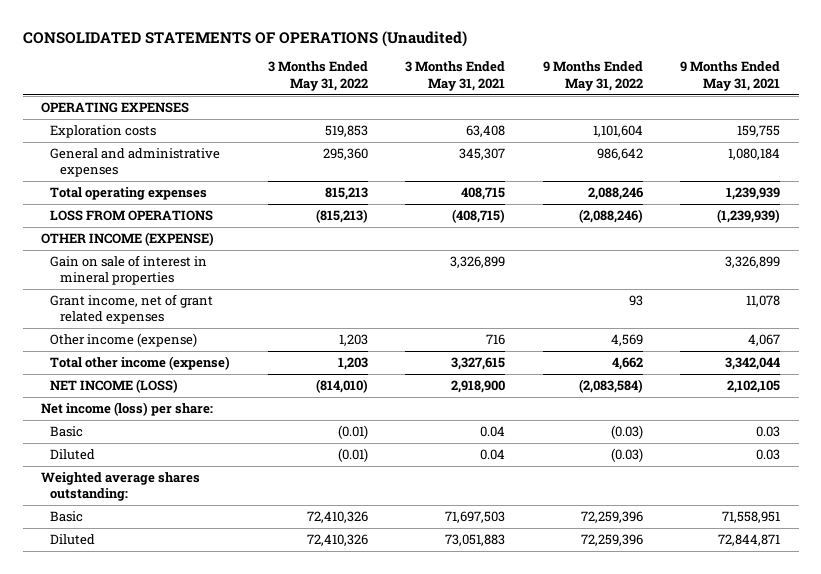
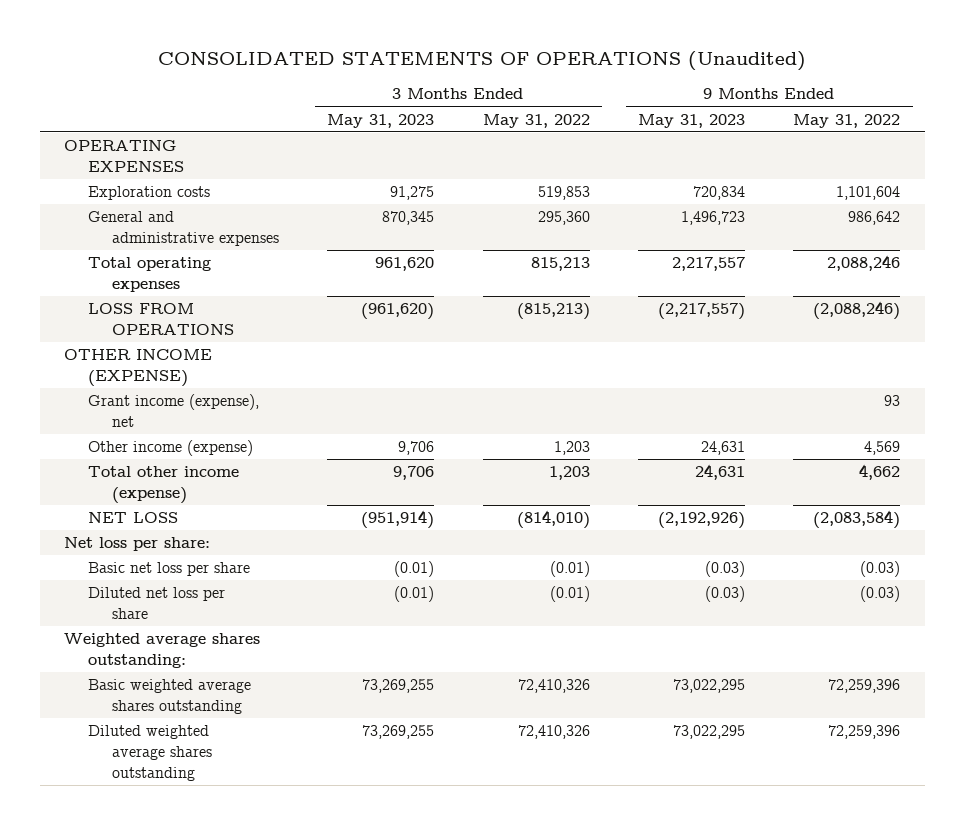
- | 3 Months Ended May 31, 2022 | 3 Months Ended May 31, 2021 | 9 Months Ended May 31, 2022 | 9 Months Ended May 31, 2021
+ | 3 Months Ended May 31, 2023 | 3 Months Ended May 31, 2022 | 9 Months Ended May 31, 2023 | 9 Months Ended May 31, 2022
- Gain on sale of interest in mineral properties | | 3,326,899 | | 3,326,899
- Grant income, net of grant related expenses | | | 93 | 11,078
+ Grant income (expense), net | | | | 93
- NET INCOME (LOSS) | (814,010) | 2,918,900 | (2,083,584) | 2,102,105
- Net income (loss) per share:
- Basic | (0.01) | 0.04 | (0.03) | 0.03
- Diluted | (0.01) | 0.04 | (0.03) | 0.03
+ NET LOSS | (951,914) | (814,010) | (2,192,926) | (2,083,584)
+ Net loss per share:
+ Basic net loss per share | (0.01) | (0.01) | (0.03) | (0.03)
+ Diluted net loss per share | (0.01) | (0.01) | (0.03) | (0.03)
- Basic | 72,410,326 | 71,697,503 | 72,259,396 | 71,558,951
- Diluted | 72,410,326 | 73,051,883 | 72,259,396 | 72,844,871
+ Basic weighted average shares outstanding | 73,269,255 | 72,410,326 | 73,022,295 | 72,259,396
+ Diluted weighted average shares outstanding | 73,269,255 | 72,410,326 | 73,022,295 | 72,259,396

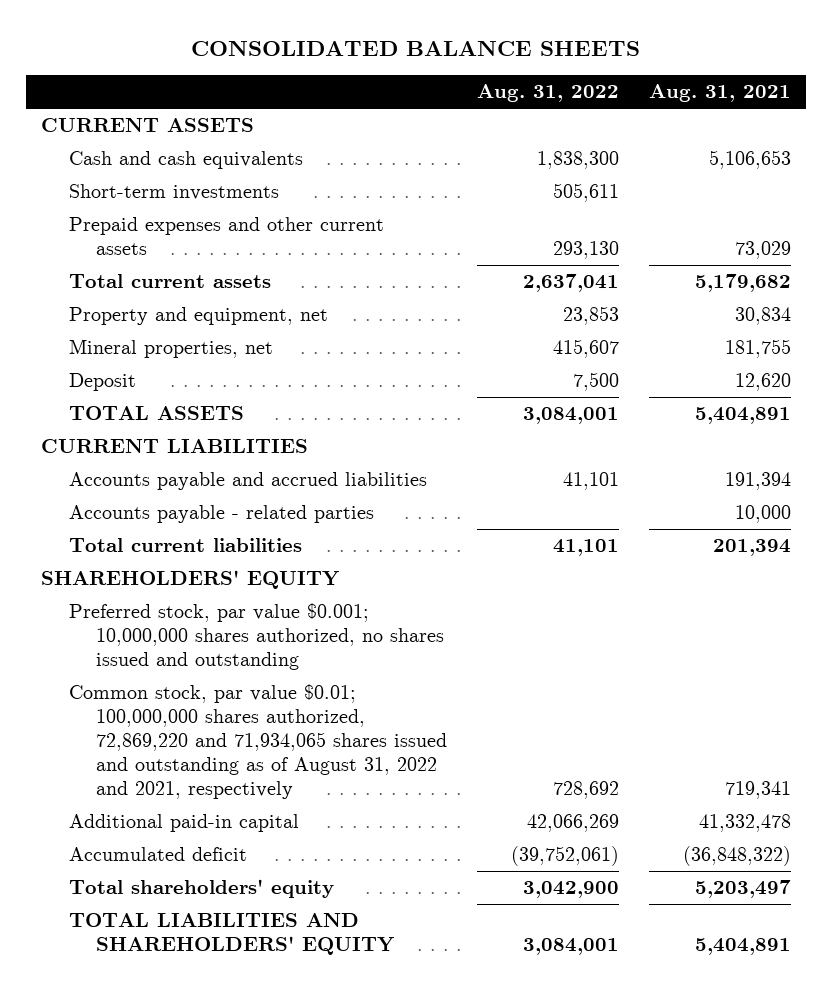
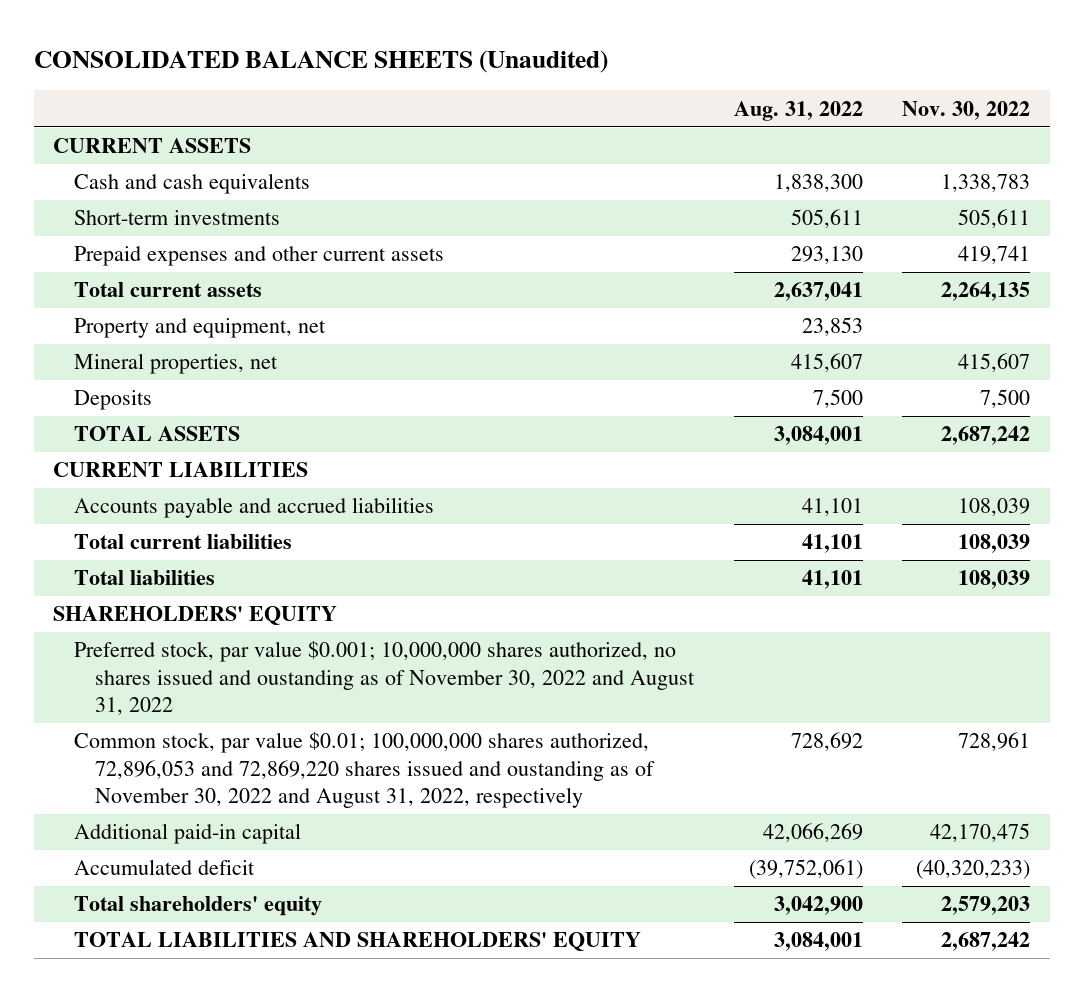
- CONSOLIDATED BALANCE SHEETS
+ CONSOLIDATED BALANCE SHEETS (Unaudited)
- | Aug. 31, 2022 | Aug. 31, 2021
+ | Aug. 31, 2022 | Nov. 30, 2022
- Deposit | 7,500 | 12,620
+ Deposits | 7,500 | 7,500
- Accounts payable - related parties | | 10,000
+ Total liabilities | 41,101 | 108,039
- Preferred stock, par value $0.001; 10,000,000 shares authorized, no shares issued and outstanding
- Common stock, par value $0.01; 100,000,000 shares authorized, 72,869,220 and 71,934,065 shares issued and outstanding as of August 31, 2022 and 2021, respectively | 728,692 | 719,341
+ Preferred stock, par value $0.001; 10,000,000 shares authorized, no shares issued and oustanding as of November 30, 2022 and August 31, 2022
+ Common stock, par value $0.01; 100,000,000 shares authorized, 72,896,053 and 72,869,220 shares issued and oustanding as of November 30, 2022 and August 31, 2022, respectively | 728,692 | 728,961

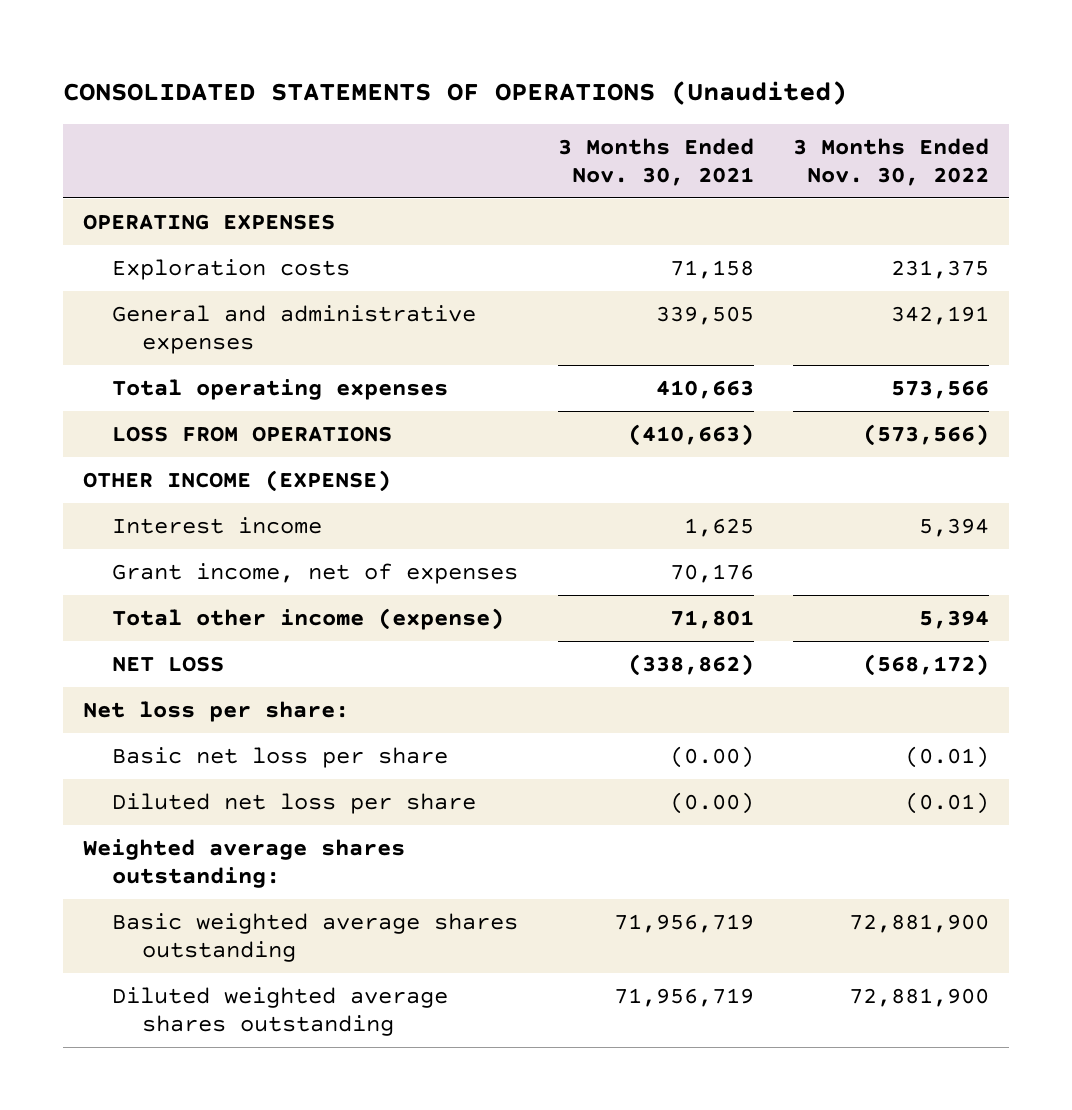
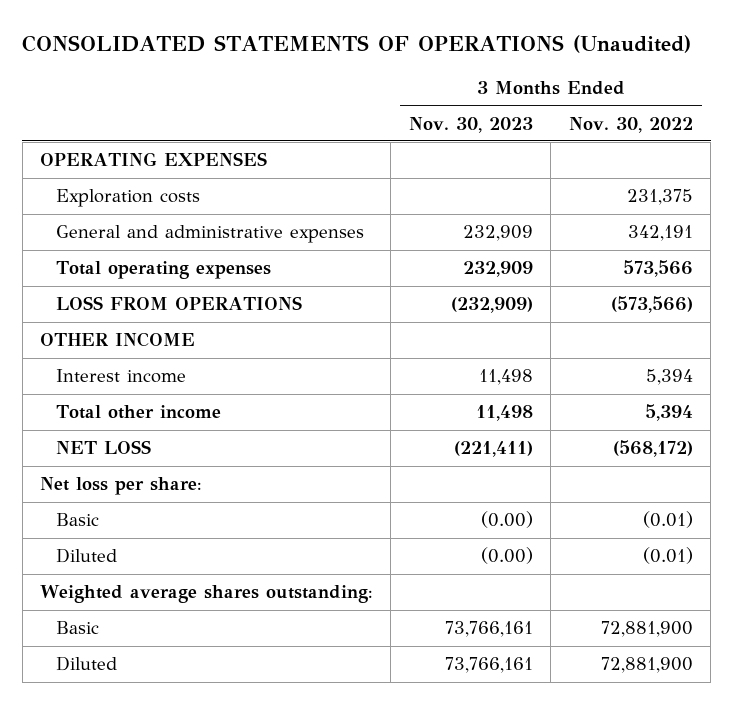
- | 3 Months Ended Nov. 30, 2021 | 3 Months Ended Nov. 30, 2022
+ | 3 Months Ended Nov. 30, 2023 | 3 Months Ended Nov. 30, 2022
- OTHER INCOME (EXPENSE)
+ OTHER INCOME
- Grant income, net of expenses | 70,176 |
- Total other income (expense) | 71,801 | 5,394
+ Total other income | 11,498 | 5,394
- Basic net loss per share | (0.00) | (0.01)
- Diluted net loss per share | (0.00) | (0.01)
+ Basic | (0.00) | (0.01)
+ Diluted | (0.00) | (0.01)
- Basic weighted average shares outstanding | 71,956,719 | 72,881,900
- Diluted weighted average shares outstanding | 71,956,719 | 72,881,900
+ Basic | 73,766,161 | 72,881,900
+ Diluted | 73,766,161 | 72,881,900

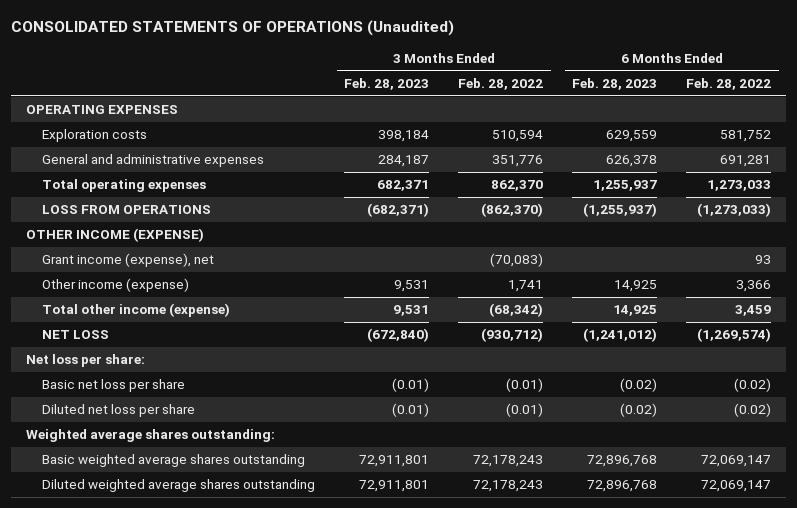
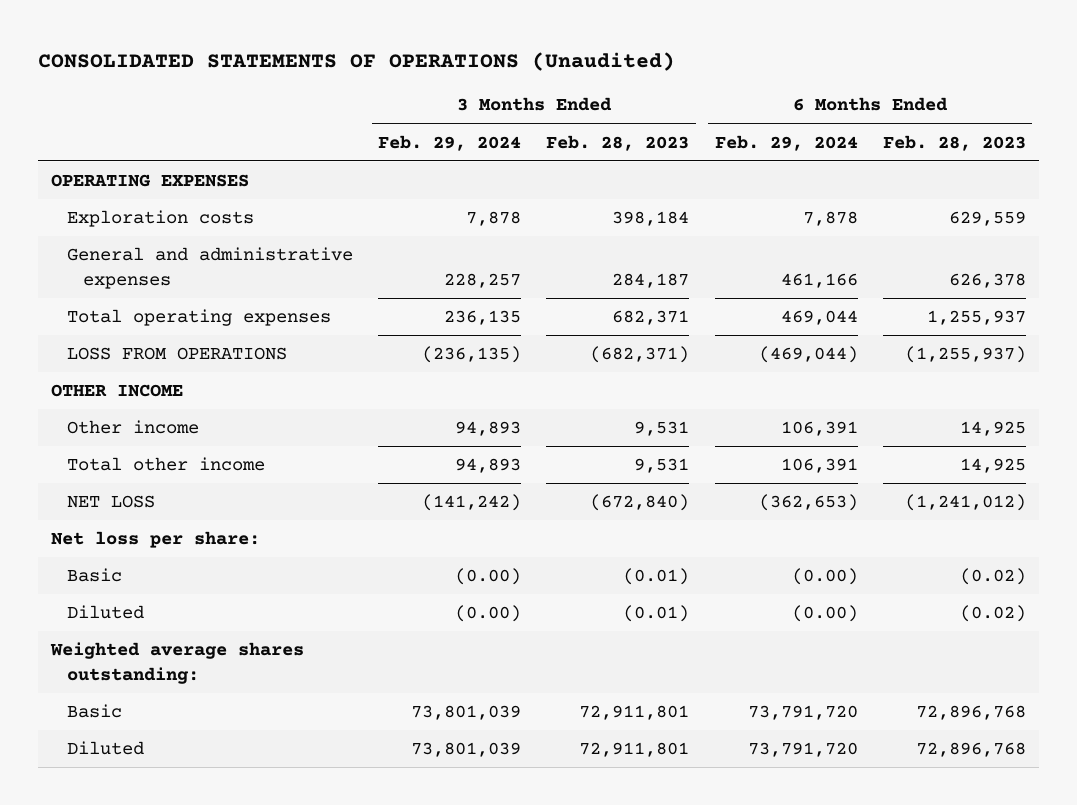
- | 3 Months Ended Feb. 28, 2023 | 3 Months Ended Feb. 28, 2022 | 6 Months Ended Feb. 28, 2023 | 6 Months Ended Feb. 28, 2022
+ | 3 Months Ended Feb. 29, 2024 | 3 Months Ended Feb. 28, 2023 | 6 Months Ended Feb. 29, 2024 | 6 Months Ended Feb. 28, 2023
- OTHER INCOME (EXPENSE)
- Grant income (expense), net | | (70,083) | | 93
- Other income (expense) | 9,531 | 1,741 | 14,925 | 3,366
- Total other income (expense) | 9,531 | (68,342) | 14,925 | 3,459
+ OTHER INCOME
+ Other income | 94,893 | 9,531 | 106,391 | 14,925
+ Total other income | 94,893 | 9,531 | 106,391 | 14,925
- Basic net loss per share | (0.01) | (0.01) | (0.02) | (0.02)
- Diluted net loss per share | (0.01) | (0.01) | (0.02) | (0.02)
+ Basic | (0.00) | (0.01) | (0.00) | (0.02)
+ Diluted | (0.00) | (0.01) | (0.00) | (0.02)
- Basic weighted average shares outstanding | 72,911,801 | 72,178,243 | 72,896,768 | 72,069,147
- Diluted weighted average shares outstanding | 72,911,801 | 72,178,243 | 72,896,768 | 72,069,147
+ Basic | 73,801,039 | 72,911,801 | 73,791,720 | 72,896,768
+ Diluted | 73,801,039 | 72,911,801 | 73,791,720 | 72,896,768

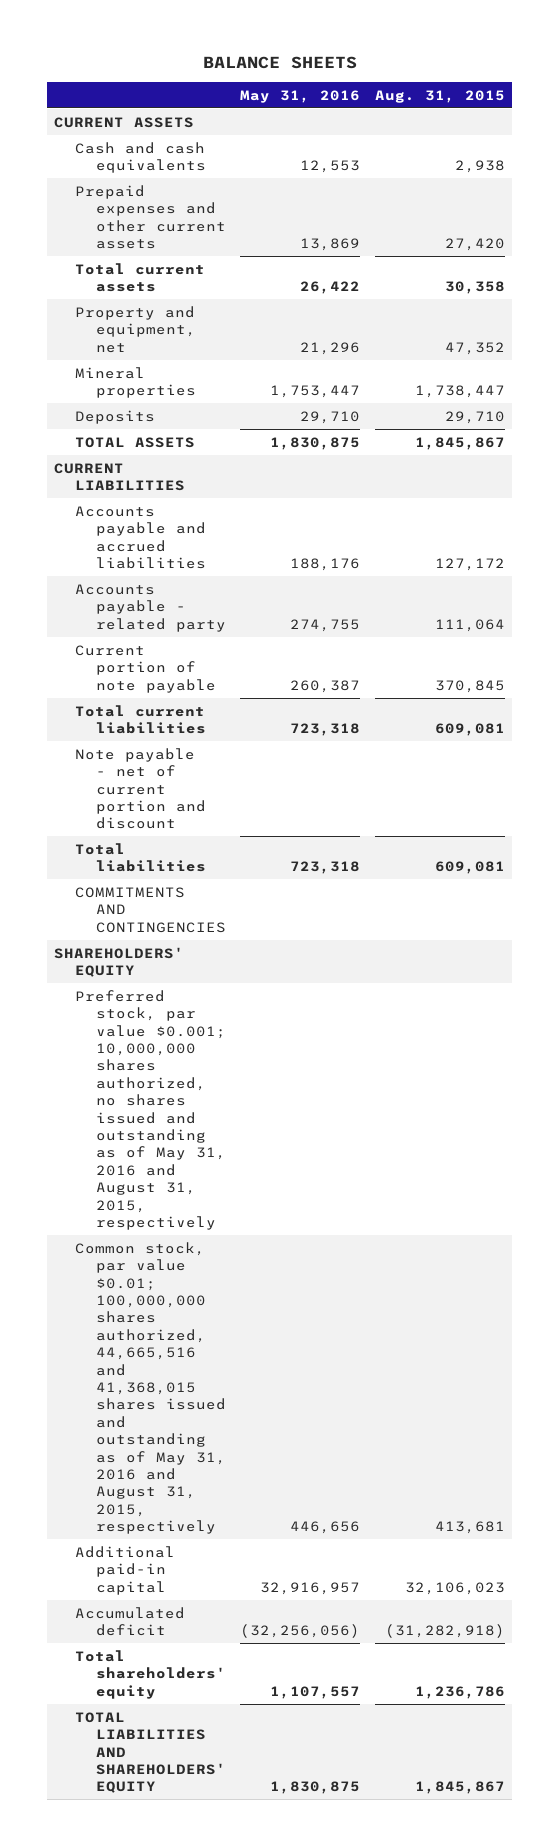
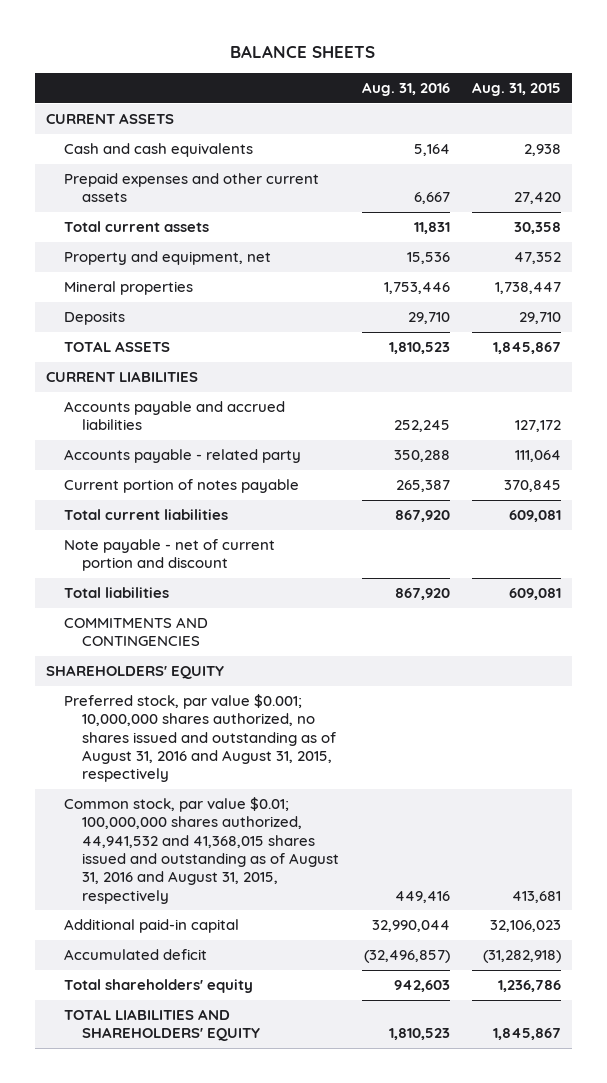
- | May 31, 2016 | Aug. 31, 2015
+ | Aug. 31, 2016 | Aug. 31, 2015
- Current portion of note payable | 260,387 | 370,845
+ Current portion of notes payable | 265,387 | 370,845
- Preferred stock, par value $0.001; 10,000,000 shares authorized, no shares issued and outstanding as of May 31, 2016 and August 31, 2015, respectively
- Common stock, par value $0.01; 100,000,000 shares authorized, 44,665,516 and 41,368,015 shares issued and outstanding as of May 31, 2016 and August 31, 2015, respectively | 446,656 | 413,681
+ Preferred stock, par value $0.001; 10,000,000 shares authorized, no shares issued and outstanding as of August 31, 2016 and August 31, 2015, respectively
+ Common stock, par value $0.01; 100,000,000 shares authorized, 44,941,532 and 41,368,015 shares issued and outstanding as of August 31, 2016 and August 31, 2015, respectively | 449,416 | 413,681

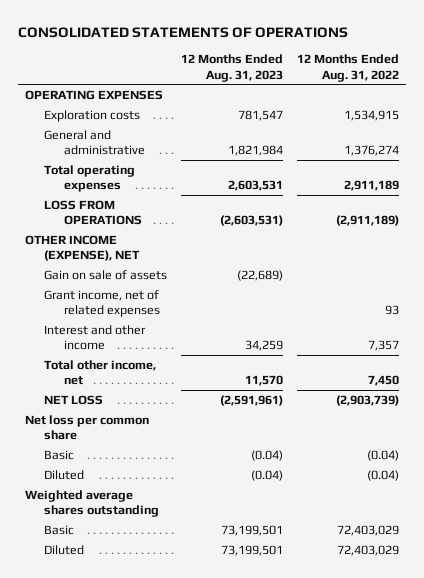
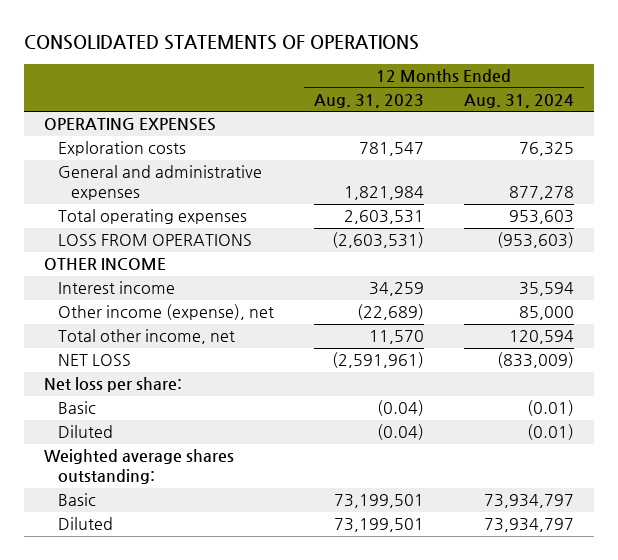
- | 12 Months Ended Aug. 31, 2023 | 12 Months Ended Aug. 31, 2022
+ | 12 Months Ended Aug. 31, 2023 | 12 Months Ended Aug. 31, 2024
- General and administrative | 1,821,984 | 1,376,274
+ General and administrative expenses | 1,821,984 | 877,278
- OTHER INCOME (EXPENSE), NET
- Gain on sale of assets | (22,689) |
- Grant income, net of related expenses | | 93
- Interest and other income | 34,259 | 7,357
+ OTHER INCOME
+ Interest income | 34,259 | 35,594
+ Other income (expense), net | (22,689) | 85,000
- Net loss per common share
+ Net loss per share:
- Weighted average shares outstanding
+ Weighted average shares outstanding:

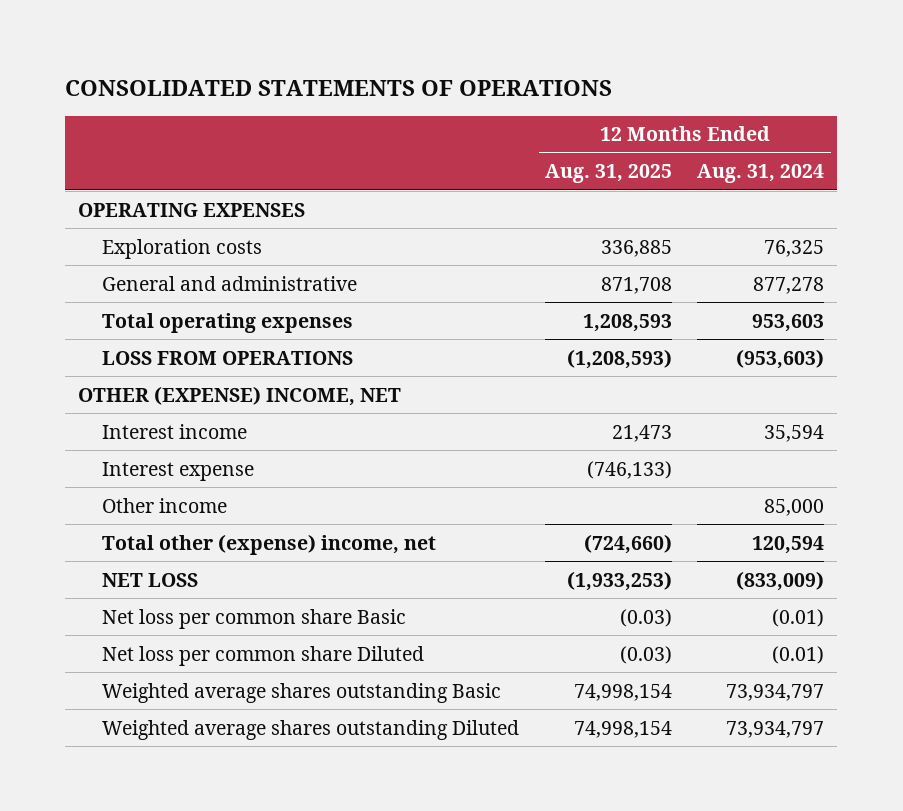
- | 12 Months Ended Aug. 31, 2023 | 12 Months Ended Aug. 31, 2024
+ | 12 Months Ended Aug. 31, 2025 | 12 Months Ended Aug. 31, 2024
- General and administrative expenses | 1,821,984 | 877,278
+ General and administrative | 871,708 | 877,278
- OTHER INCOME
+ OTHER (EXPENSE) INCOME, NET
- Other income (expense), net | (22,689) | 85,000
- Total other income, net | 11,570 | 120,594
+ Interest expense | (746,133) |
+ Other income | | 85,000
+ Total other (expense) income, net | (724,660) | 120,594
- Net loss per share:
- Basic | (0.04) | (0.01)
- Diluted | (0.04) | (0.01)
- Weighted average shares outstanding:
- Basic | 73,199,501 | 73,934,797
- Diluted | 73,199,501 | 73,934,797
+ Net loss per common share Basic | (0.03) | (0.01)
+ Net loss per common share Diluted | (0.03) | (0.01)
+ Weighted average shares outstanding Basic | 74,998,154 | 73,934,797
+ Weighted average shares outstanding Diluted | 74,998,154 | 73,934,797

